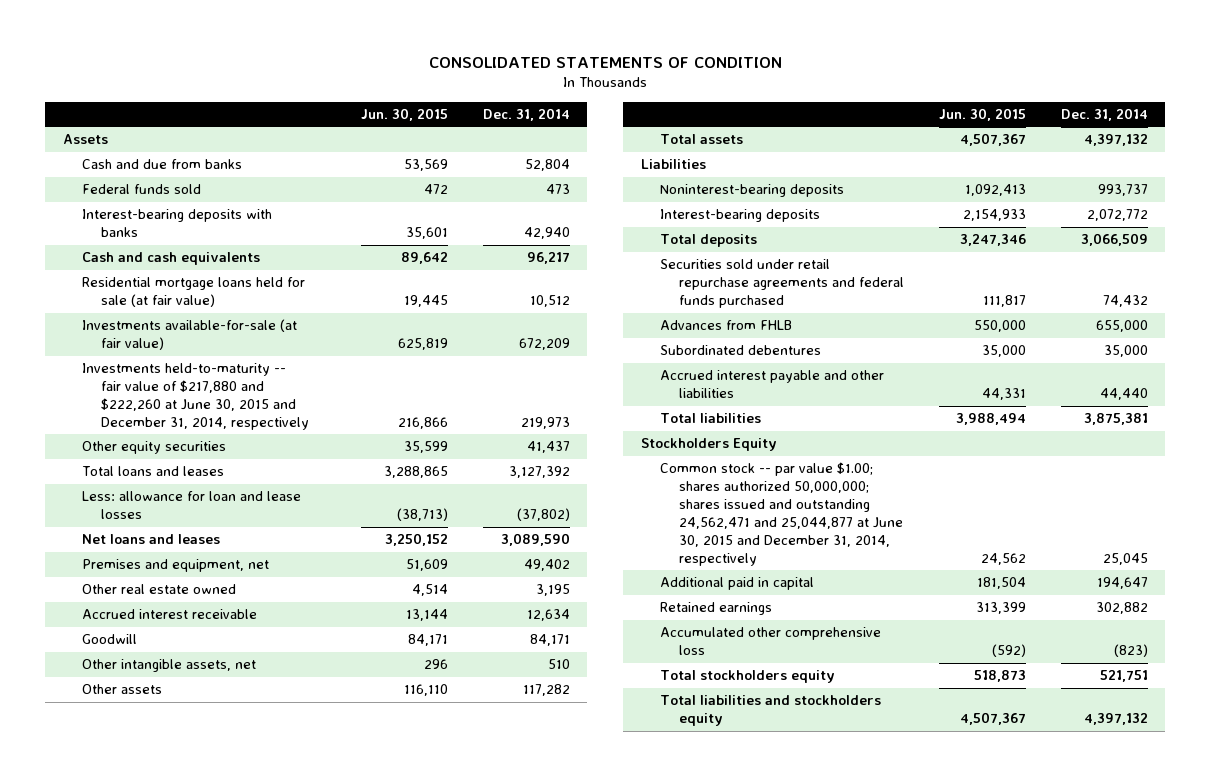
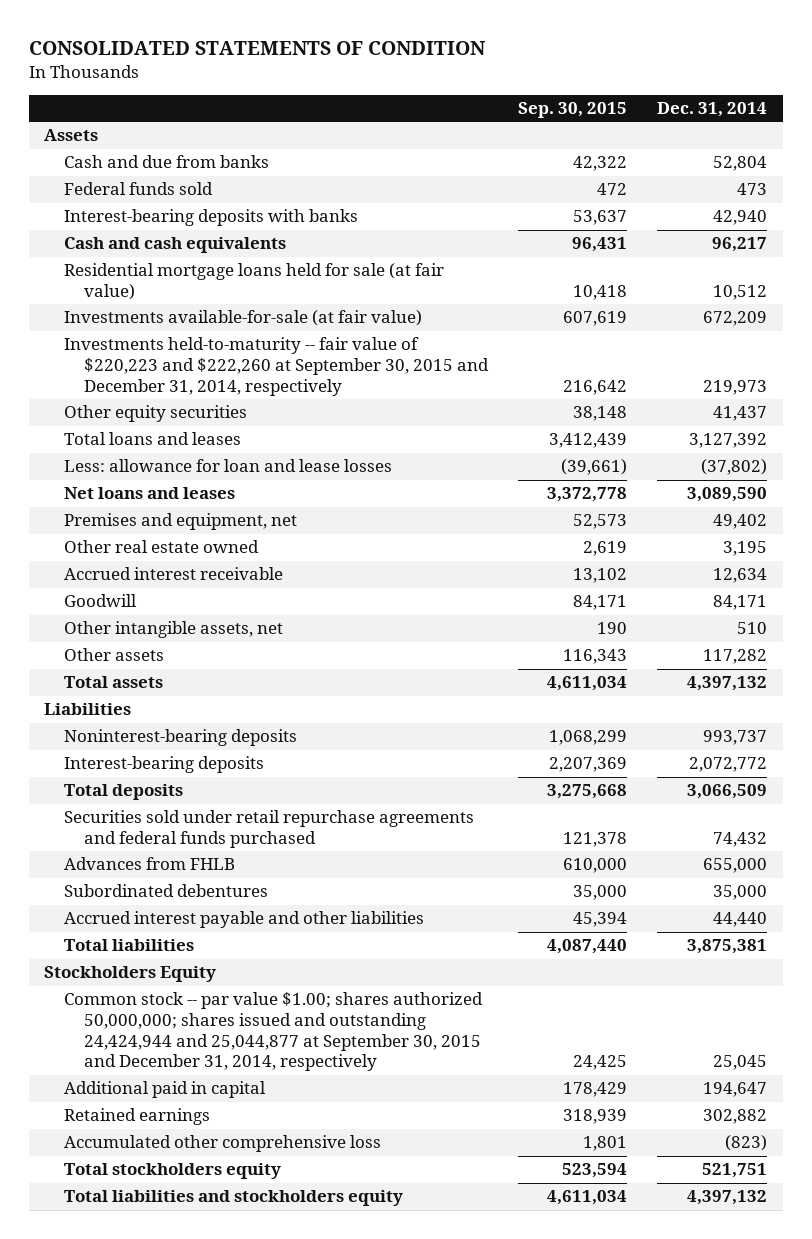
- | Jun. 30, 2015 | Dec. 31, 2014
+ | Sep. 30, 2015 | Dec. 31, 2014
- Investments held-to-maturity -- fair value of $217,880 and $222,260 at June 30, 2015 and December 31, 2014, respectively | 216,866 | 219,973
+ Investments held-to-maturity -- fair value of $220,223 and $222,260 at September 30, 2015 and December 31, 2014, respectively | 216,642 | 219,973
- Common stock -- par value $1.00; shares authorized 50,000,000; shares issued and outstanding 24,562,471 and 25,044,877 at June 30, 2015 and December 31, 2014, respectively | 24,562 | 25,045
+ Common stock -- par value $1.00; shares authorized 50,000,000; shares issued and outstanding 24,424,944 and 25,044,877 at September 30, 2015 and December 31, 2014, respectively | 24,425 | 25,045

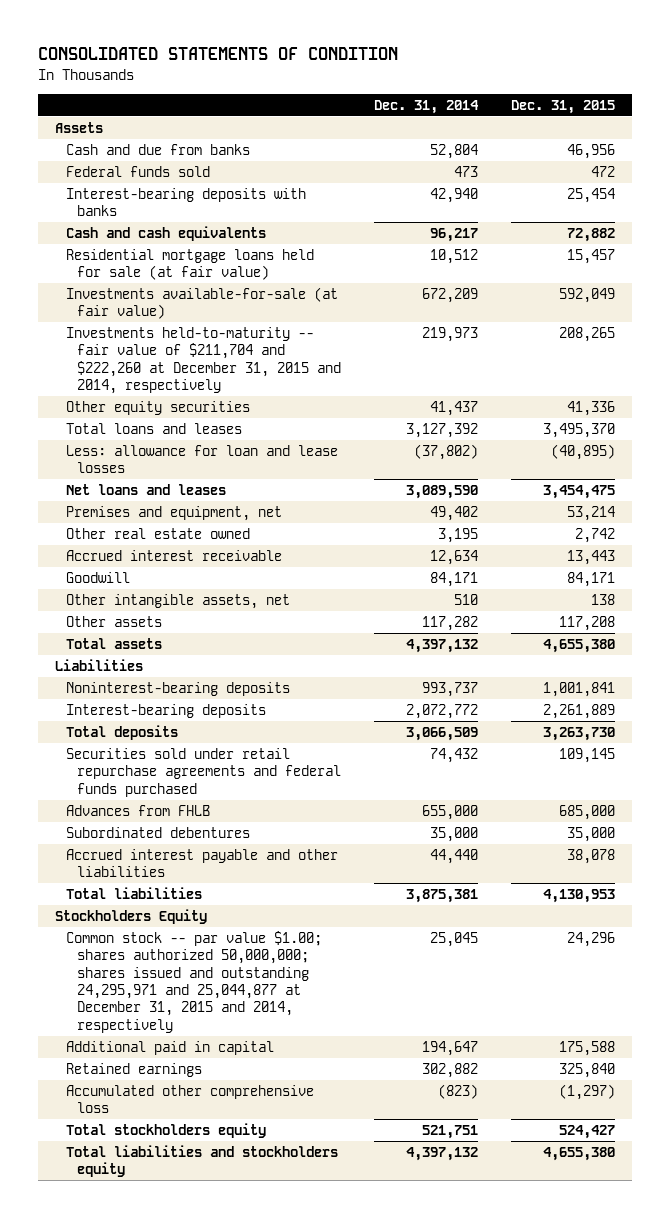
- | Sep. 30, 2015 | Dec. 31, 2014
+ | Dec. 31, 2014 | Dec. 31, 2015
- Investments held-to-maturity -- fair value of $220,223 and $222,260 at September 30, 2015 and December 31, 2014, respectively | 216,642 | 219,973
+ Investments held-to-maturity -- fair value of $211,704 and $222,260 at December 31, 2015 and 2014, respectively | 219,973 | 208,265
- Common stock -- par value $1.00; shares authorized 50,000,000; shares issued and outstanding 24,424,944 and 25,044,877 at September 30, 2015 and December 31, 2014, respectively | 24,425 | 25,045
+ Common stock -- par value $1.00; shares authorized 50,000,000; shares issued and outstanding 24,295,971 and 25,044,877 at December 31, 2015 and 2014, respectively | 25,045 | 24,296

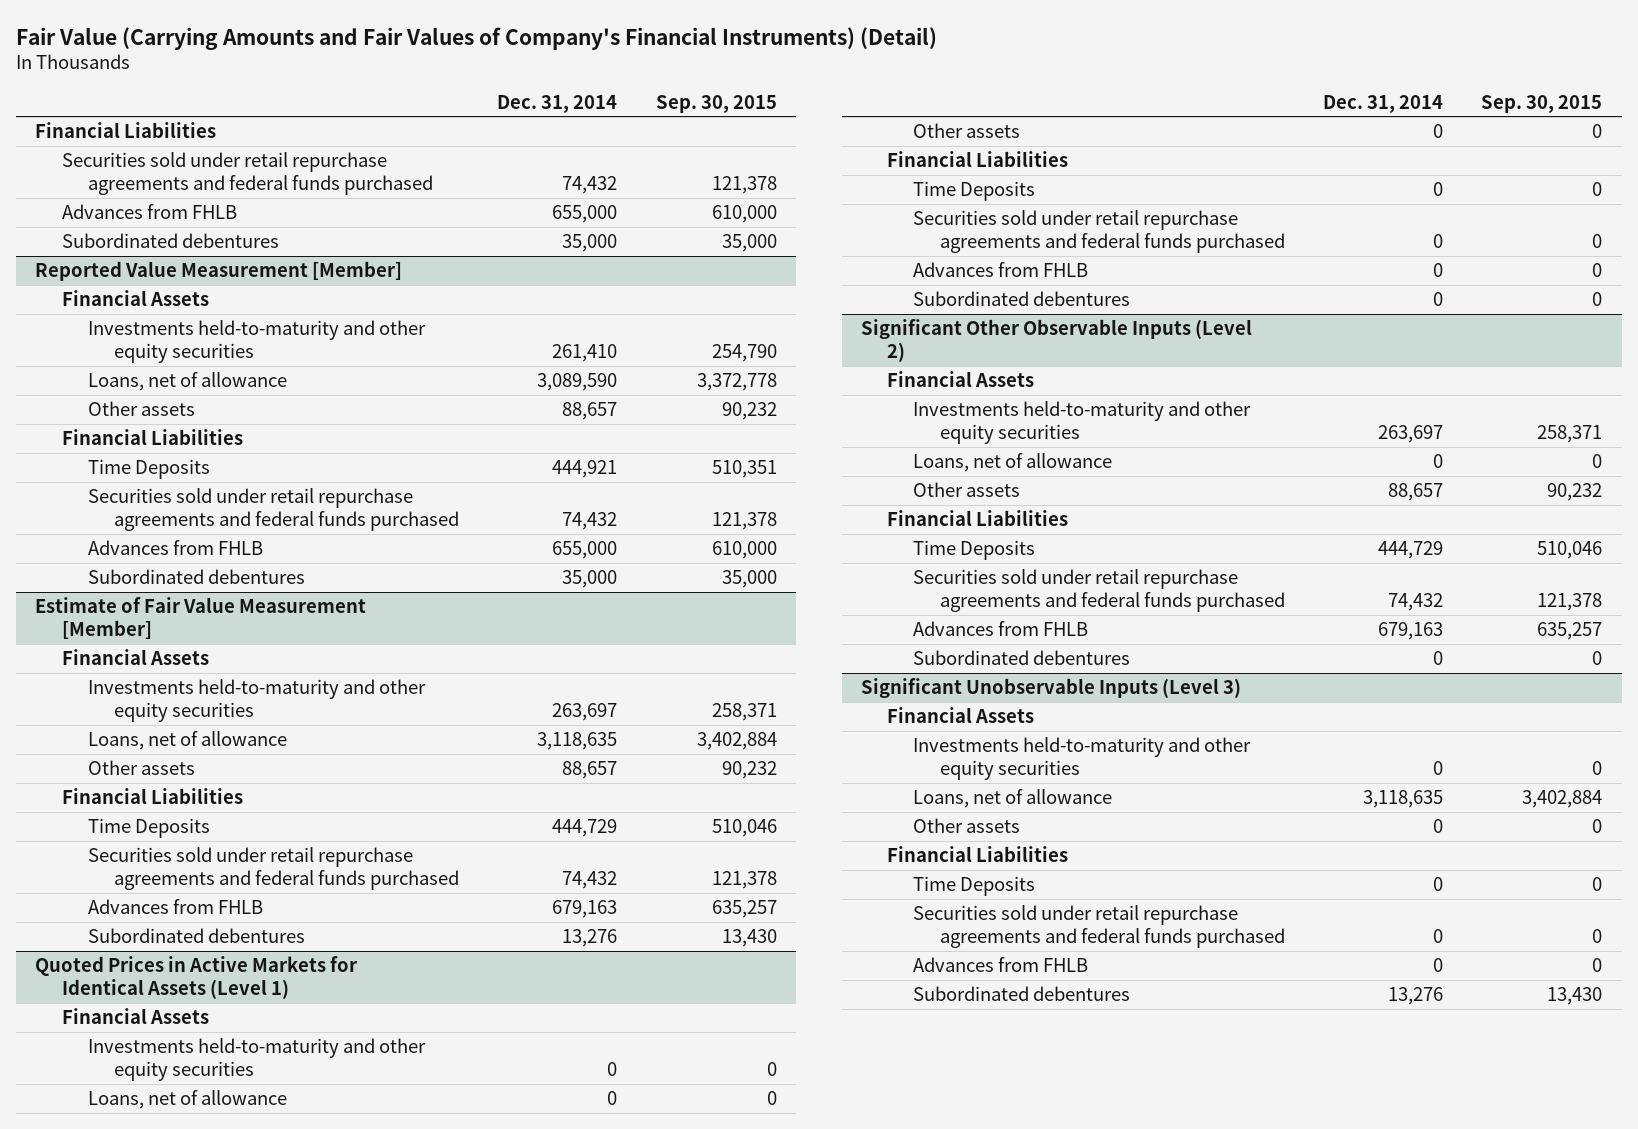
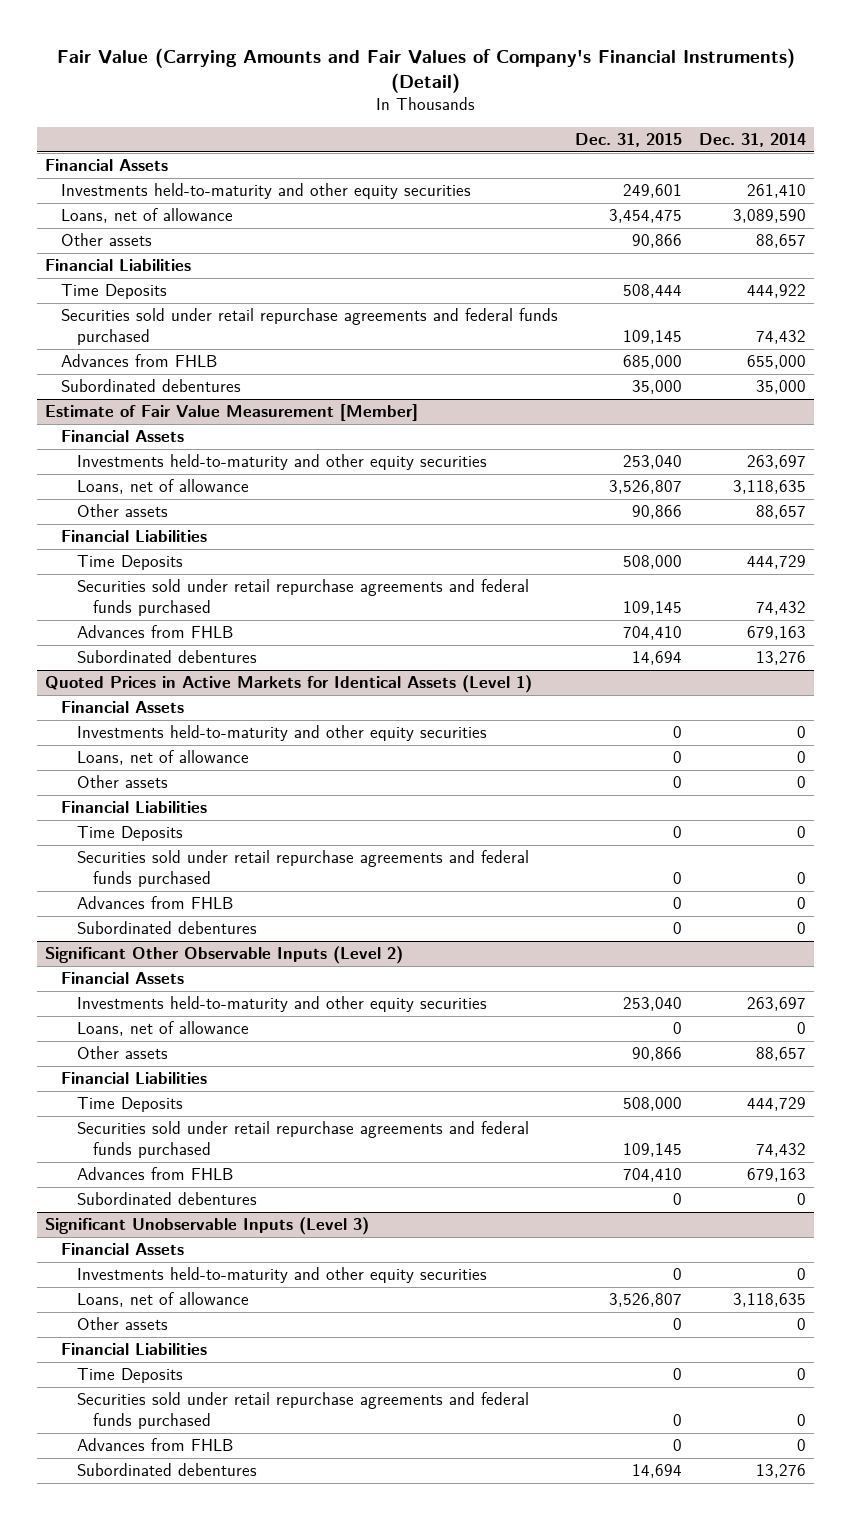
- | Dec. 31, 2014 | Sep. 30, 2015
+ | Dec. 31, 2015 | Dec. 31, 2014
- Financial Liabilities
- Securities sold under retail repurchase agreements and federal funds purchased | 74,432 | 121,378
- Advances from FHLB | 655,000 | 610,000
- Subordinated debentures | 35,000 | 35,000
- Reported Value Measurement [Member]
- Time Deposits | 444,921 | 510,351
+ Time Deposits | 508,444 | 444,922

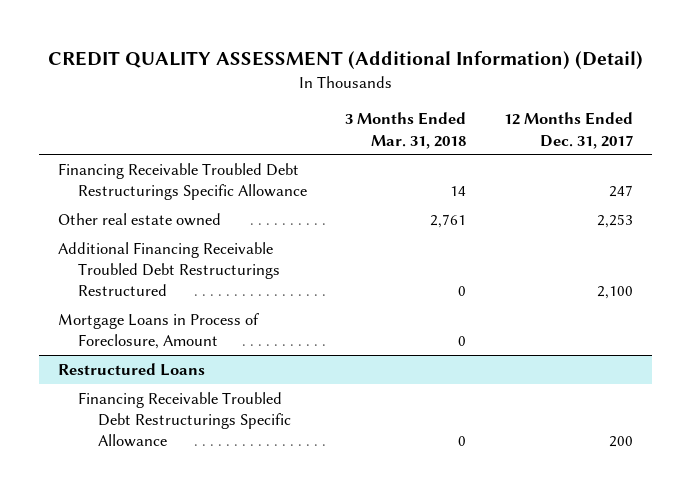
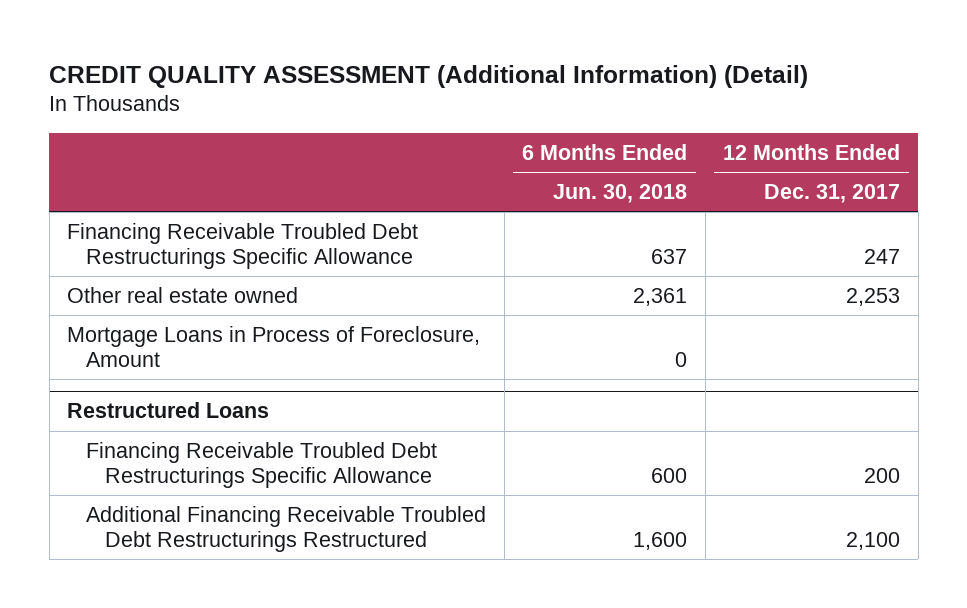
- | 3 Months Ended Mar. 31, 2018 | 12 Months Ended Dec. 31, 2017
+ | 6 Months Ended Jun. 30, 2018 | 12 Months Ended Dec. 31, 2017
- Additional Financing Receivable Troubled Debt Restructurings Restructured | 0 | 2,100
@ Restructured Loans
+ Additional Financing Receivable Troubled Debt Restructurings Restructured | 1,600 | 2,100

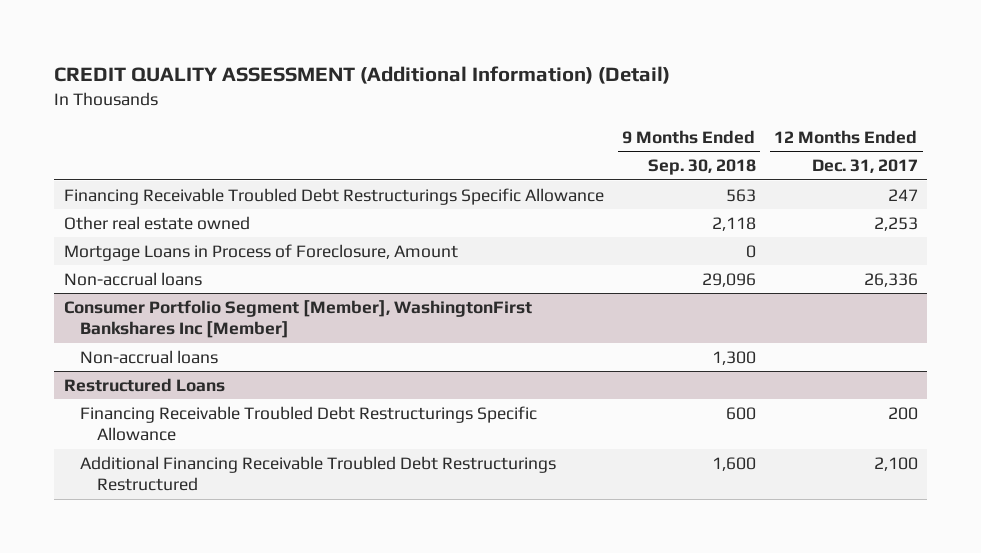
- | 6 Months Ended Jun. 30, 2018 | 12 Months Ended Dec. 31, 2017
+ | 9 Months Ended Sep. 30, 2018 | 12 Months Ended Dec. 31, 2017
+ Non-accrual loans | 29,096 | 26,336
+ Consumer Portfolio Segment [Member], WashingtonFirst Bankshares Inc [Member]
+ Non-accrual loans | 1,300 |

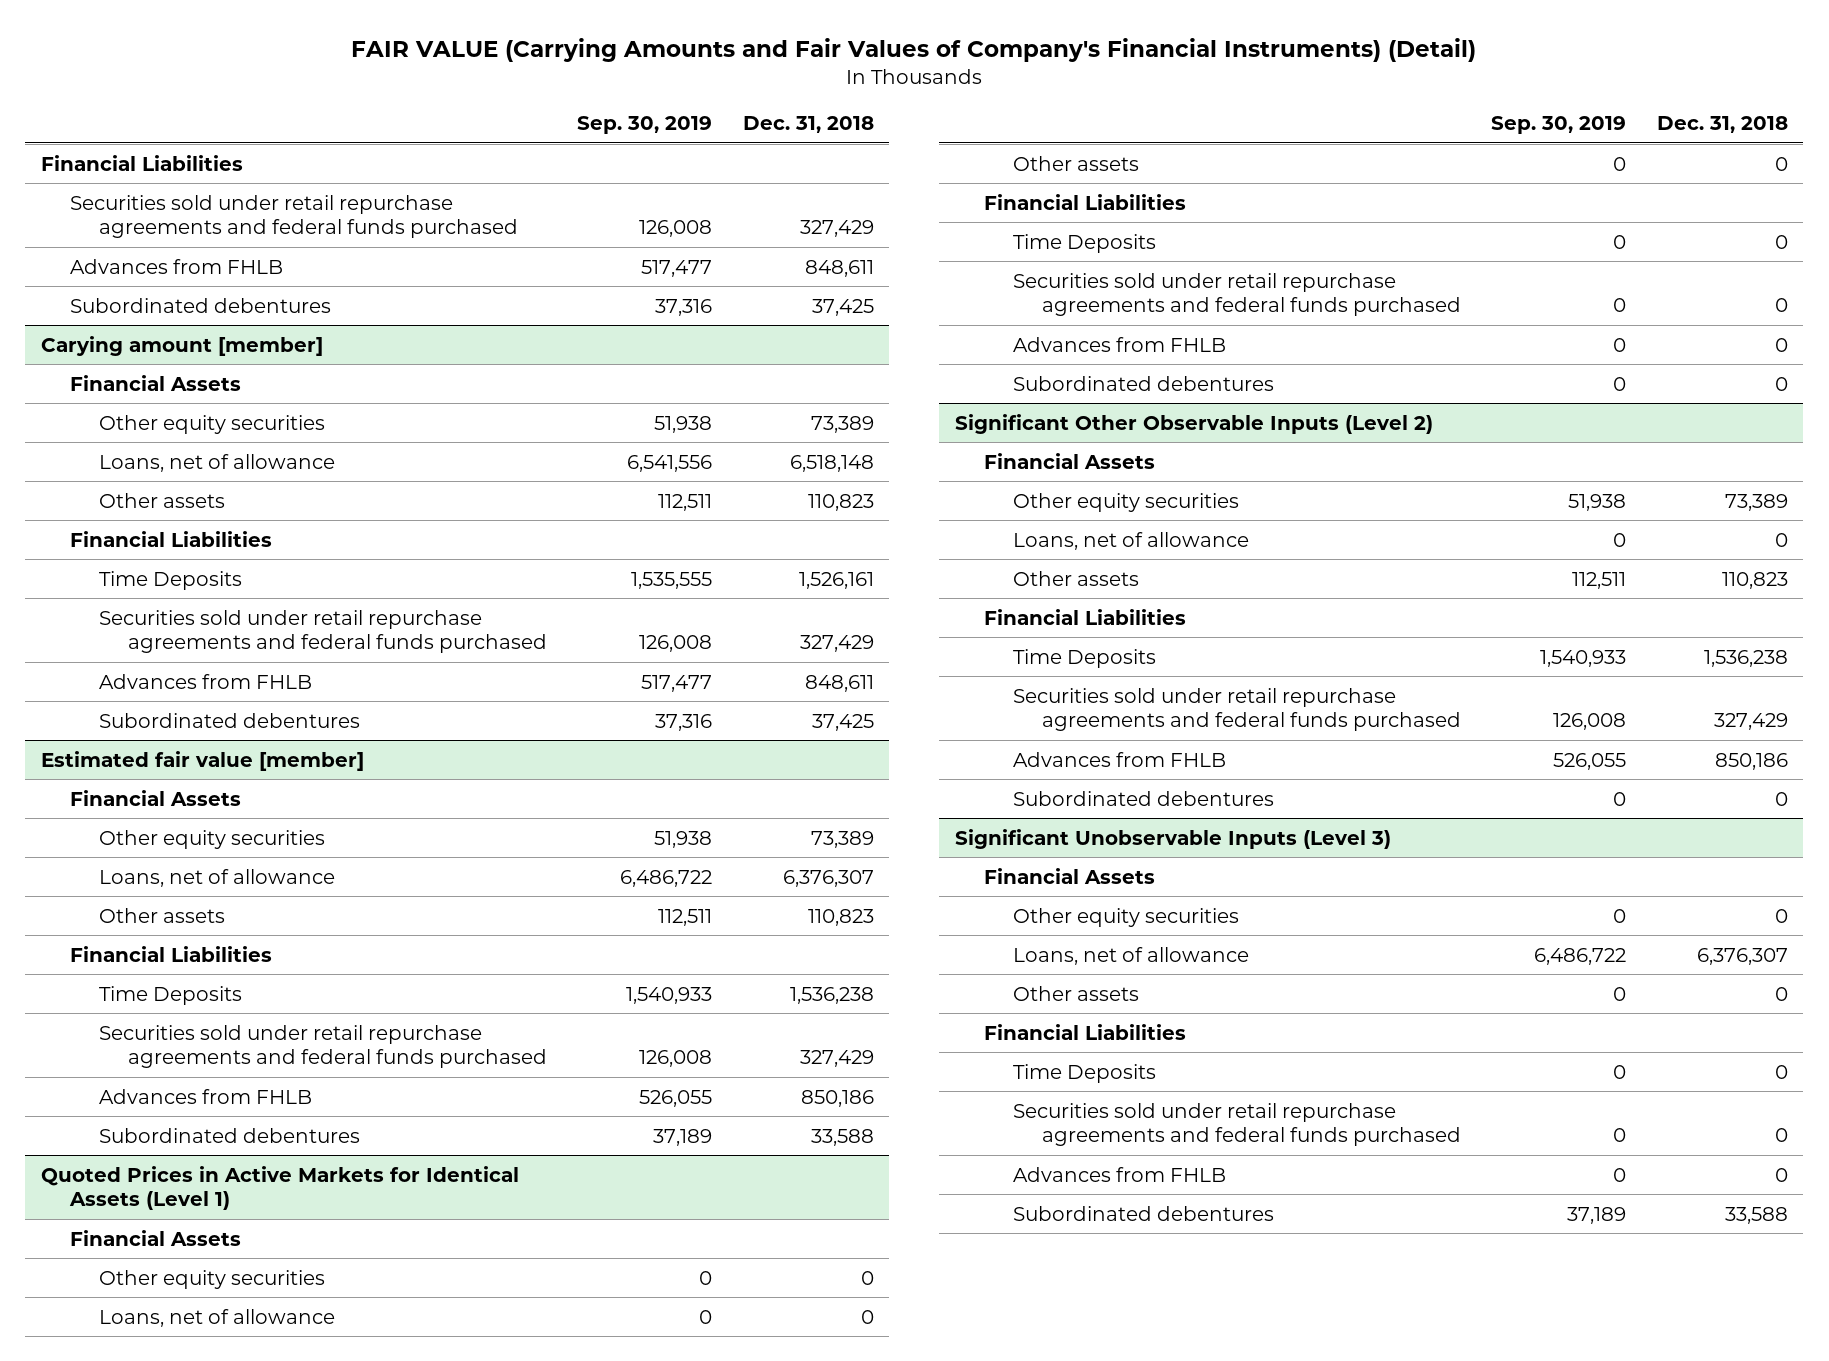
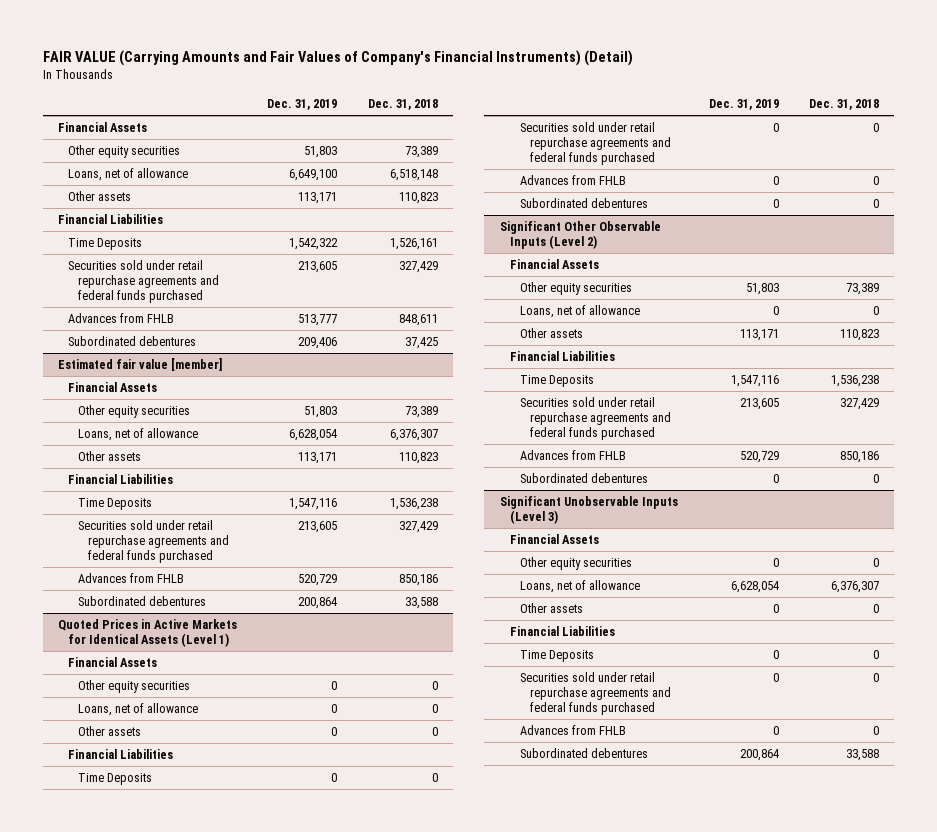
- | Sep. 30, 2019 | Dec. 31, 2018
+ | Dec. 31, 2019 | Dec. 31, 2018
- Financial Liabilities
- Securities sold under retail repurchase agreements and federal funds purchased | 126,008 | 327,429
- Advances from FHLB | 517,477 | 848,611
- Subordinated debentures | 37,316 | 37,425
- Carying amount [member]

